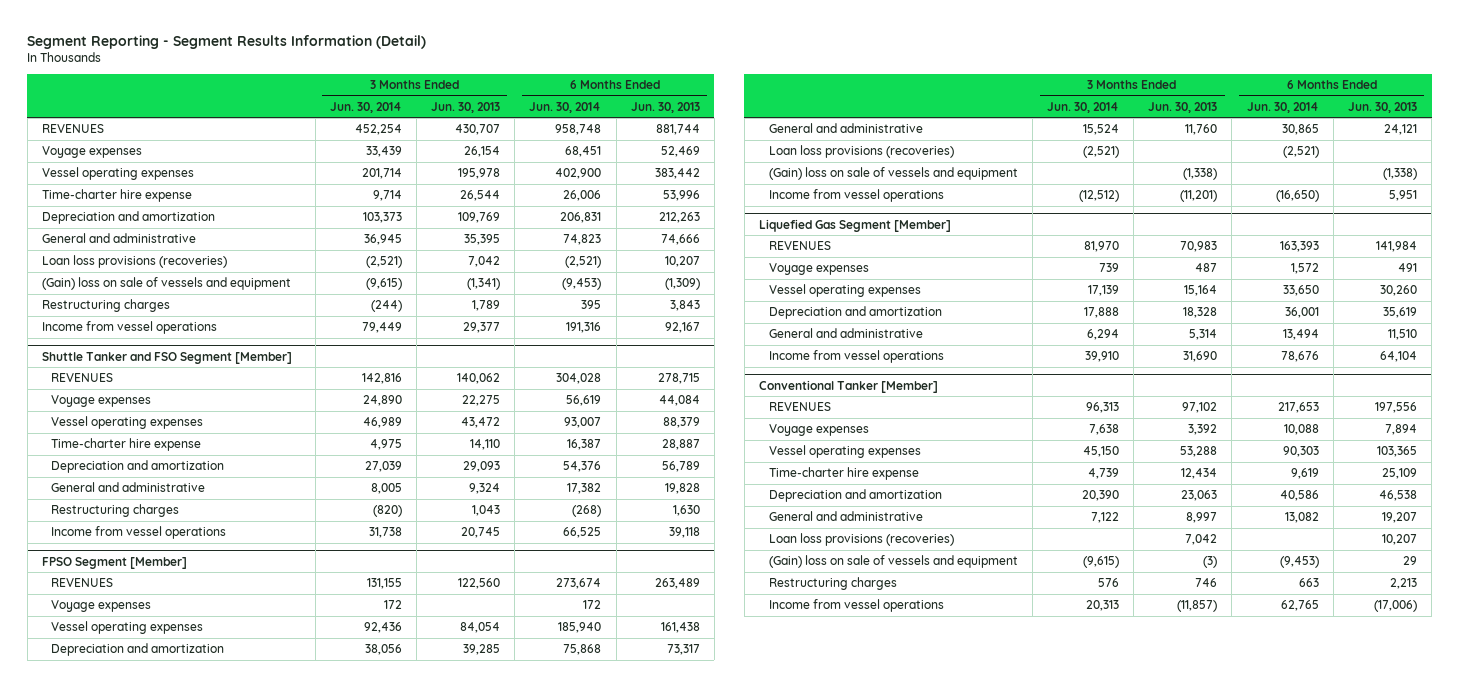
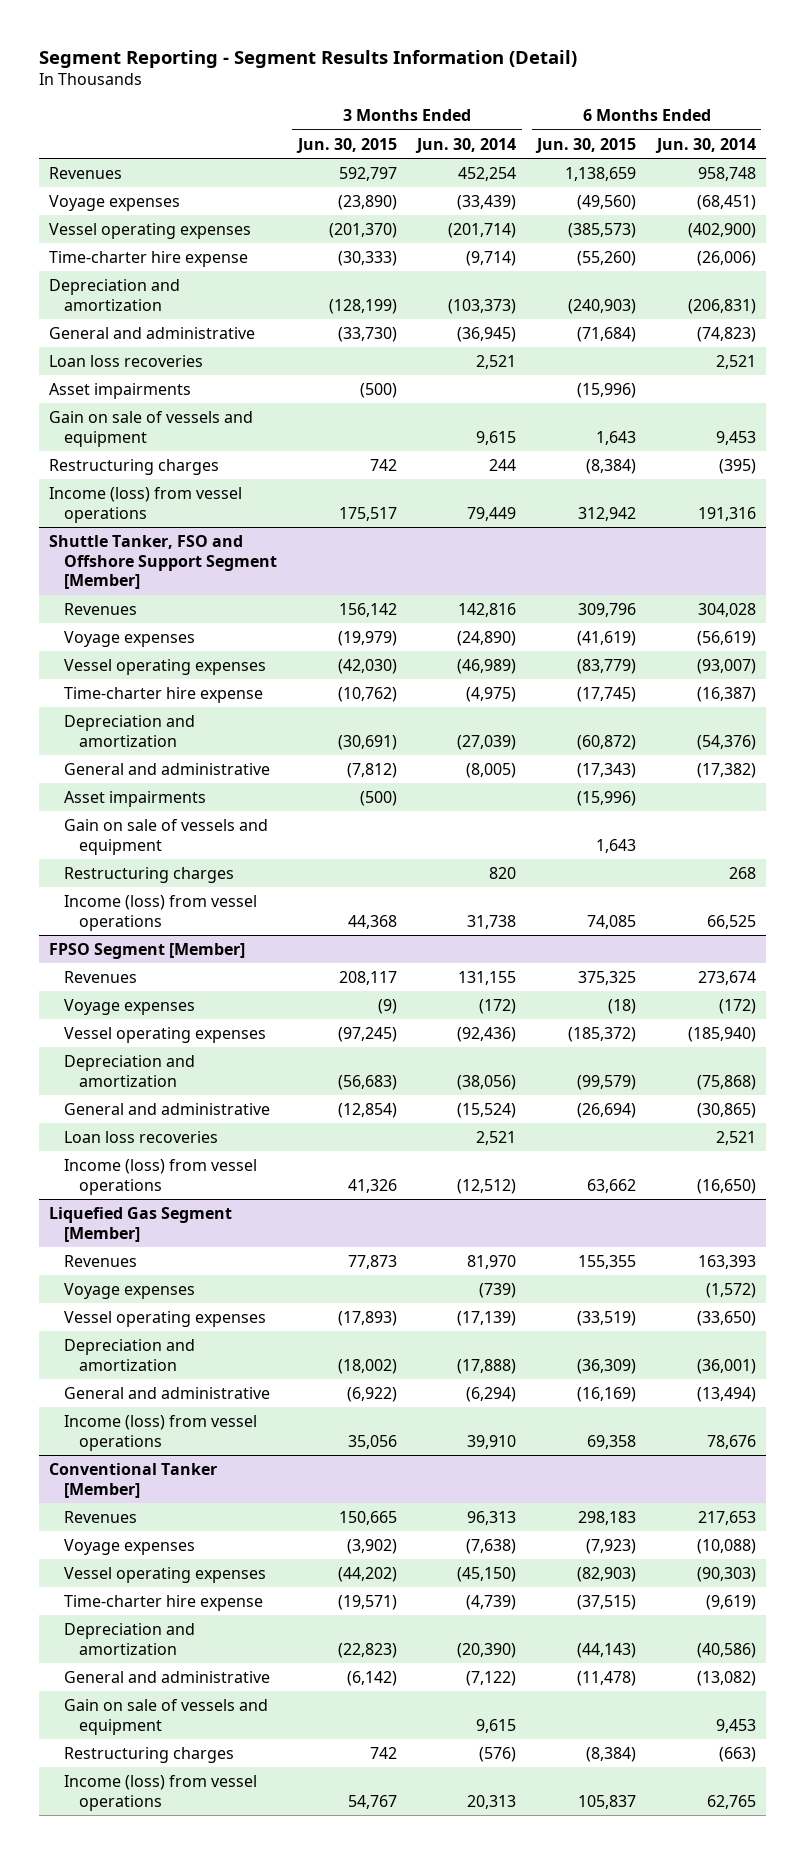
- | 3 Months Ended Jun. 30, 2014 | 3 Months Ended Jun. 30, 2013 | 6 Months Ended Jun. 30, 2014 | 6 Months Ended Jun. 30, 2013
+ | 3 Months Ended Jun. 30, 2015 | 3 Months Ended Jun. 30, 2014 | 6 Months Ended Jun. 30, 2015 | 6 Months Ended Jun. 30, 2014
- REVENUES | 452,254 | 430,707 | 958,748 | 881,744
- Voyage expenses | 33,439 | 26,154 | 68,451 | 52,469
- Vessel operating expenses | 201,714 | 195,978 | 402,900 | 383,442
- Time-charter hire expense | 9,714 | 26,544 | 26,006 | 53,996
- Depreciation and amortization | 103,373 | 109,769 | 206,831 | 212,263
- General and administrative | 36,945 | 35,395 | 74,823 | 74,666
- Loan loss provisions (recoveries) | (2,521) | 7,042 | (2,521) | 10,207
- (Gain) loss on sale of vessels and equipment | (9,615) | (1,341) | (9,453) | (1,309)
- Restructuring charges | (244) | 1,789 | 395 | 3,843
- Income from vessel operations | 79,449 | 29,377 | 191,316 | 92,167
- Shuttle Tanker and FSO Segment [Member]
- REVENUES | 142,816 | 140,062 | 304,028 | 278,715
- Voyage expenses | 24,890 | 22,275 | 56,619 | 44,084
- Vessel operating expenses | 46,989 | 43,472 | 93,007 | 88,379
- Time-charter hire expense | 4,975 | 14,110 | 16,387 | 28,887
- Depreciation and amortization | 27,039 | 29,093 | 54,376 | 56,789
- General and administrative | 8,005 | 9,324 | 17,382 | 19,828
- Restructuring charges | (820) | 1,043 | (268) | 1,630
- Income from vessel operations | 31,738 | 20,745 | 66,525 | 39,118
+ Revenues | 592,797 | 452,254 | 1,138,659 | 958,748
+ Voyage expenses | (23,890) | (33,439) | (49,560) | (68,451)
+ Vessel operating expenses | (201,370) | (201,714) | (385,573) | (402,900)
+ Time-charter hire expense | (30,333) | (9,714) | (55,260) | (26,006)
+ Depreciation and amortization | (128,199) | (103,373) | (240,903) | (206,831)
+ General and administrative | (33,730) | (36,945) | (71,684) | (74,823)
+ Loan loss recoveries | | 2,521 | | 2,521
+ Asset impairments | (500) | | (15,996) |
+ Gain on sale of vessels and equipment | | 9,615 | 1,643 | 9,453
+ Restructuring charges | 742 | 244 | (8,384) | (395)
+ Income (loss) from vessel operations | 175,517 | 79,449 | 312,942 | 191,316
+ Shuttle Tanker, FSO and Offshore Support Segment [Member]
+ Revenues | 156,142 | 142,816 | 309,796 | 304,028
+ Voyage expenses | (19,979) | (24,890) | (41,619) | (56,619)
+ Vessel operating expenses | (42,030) | (46,989) | (83,779) | (93,007)
+ Time-charter hire expense | (10,762) | (4,975) | (17,745) | (16,387)
+ Depreciation and amortization | (30,691) | (27,039) | (60,872) | (54,376)
+ General and administrative | (7,812) | (8,005) | (17,343) | (17,382)
+ Asset impairments | (500) | | (15,996) |
+ Gain on sale of vessels and equipment | | | 1,643 |
+ Restructuring charges | | 820 | | 268
+ Income (loss) from vessel operations | 44,368 | 31,738 | 74,085 | 66,525
@ FPSO Segment [Member]
- REVENUES | 131,155 | 122,560 | 273,674 | 263,489
- Voyage expenses | 172 | | 172 |
- Vessel operating expenses | 92,436 | 84,054 | 185,940 | 161,438
- Depreciation and amortization | 38,056 | 39,285 | 75,868 | 73,317
- General and administrative | 15,524 | 11,760 | 30,865 | 24,121
- Loan loss provisions (recoveries) | (2,521) | | (2,521) |
- (Gain) loss on sale of vessels and equipment | | (1,338) | | (1,338)
- Income from vessel operations | (12,512) | (11,201) | (16,650) | 5,951
+ Revenues | 208,117 | 131,155 | 375,325 | 273,674
+ Voyage expenses | (9) | (172) | (18) | (172)
+ Vessel operating expenses | (97,245) | (92,436) | (185,372) | (185,940)
+ Depreciation and amortization | (56,683) | (38,056) | (99,579) | (75,868)
+ General and administrative | (12,854) | (15,524) | (26,694) | (30,865)
+ Loan loss recoveries | | 2,521 | | 2,521
+ Income (loss) from vessel operations | 41,326 | (12,512) | 63,662 | (16,650)
@ Liquefied Gas Segment [Member]
- REVENUES | 81,970 | 70,983 | 163,393 | 141,984
- Voyage expenses | 739 | 487 | 1,572 | 491
- Vessel operating expenses | 17,139 | 15,164 | 33,650 | 30,260
- Depreciation and amortization | 17,888 | 18,328 | 36,001 | 35,619
- General and administrative | 6,294 | 5,314 | 13,494 | 11,510
- Income from vessel operations | 39,910 | 31,690 | 78,676 | 64,104
+ Revenues | 77,873 | 81,970 | 155,355 | 163,393
+ Voyage expenses | | (739) | | (1,572)
+ Vessel operating expenses | (17,893) | (17,139) | (33,519) | (33,650)
+ Depreciation and amortization | (18,002) | (17,888) | (36,309) | (36,001)
+ General and administrative | (6,922) | (6,294) | (16,169) | (13,494)
+ Income (loss) from vessel operations | 35,056 | 39,910 | 69,358 | 78,676
@ Conventional Tanker [Member]
- REVENUES | 96,313 | 97,102 | 217,653 | 197,556
- Voyage expenses | 7,638 | 3,392 | 10,088 | 7,894
- Vessel operating expenses | 45,150 | 53,288 | 90,303 | 103,365
- Time-charter hire expense | 4,739 | 12,434 | 9,619 | 25,109
- Depreciation and amortization | 20,390 | 23,063 | 40,586 | 46,538
- General and administrative | 7,122 | 8,997 | 13,082 | 19,207
- Loan loss provisions (recoveries) | | 7,042 | | 10,207
- (Gain) loss on sale of vessels and equipment | (9,615) | (3) | (9,453) | 29
- Restructuring charges | 576 | 746 | 663 | 2,213
- Income from vessel operations | 20,313 | (11,857) | 62,765 | (17,006)
+ Revenues | 150,665 | 96,313 | 298,183 | 217,653
+ Voyage expenses | (3,902) | (7,638) | (7,923) | (10,088)
+ Vessel operating expenses | (44,202) | (45,150) | (82,903) | (90,303)
+ Time-charter hire expense | (19,571) | (4,739) | (37,515) | (9,619)
+ Depreciation and amortization | (22,823) | (20,390) | (44,143) | (40,586)
+ General and administrative | (6,142) | (7,122) | (11,478) | (13,082)
+ Gain on sale of vessels and equipment | | 9,615 | | 9,453
+ Restructuring charges | 742 | (576) | (8,384) | (663)
+ Income (loss) from vessel operations | 54,767 | 20,313 | 105,837 | 62,765

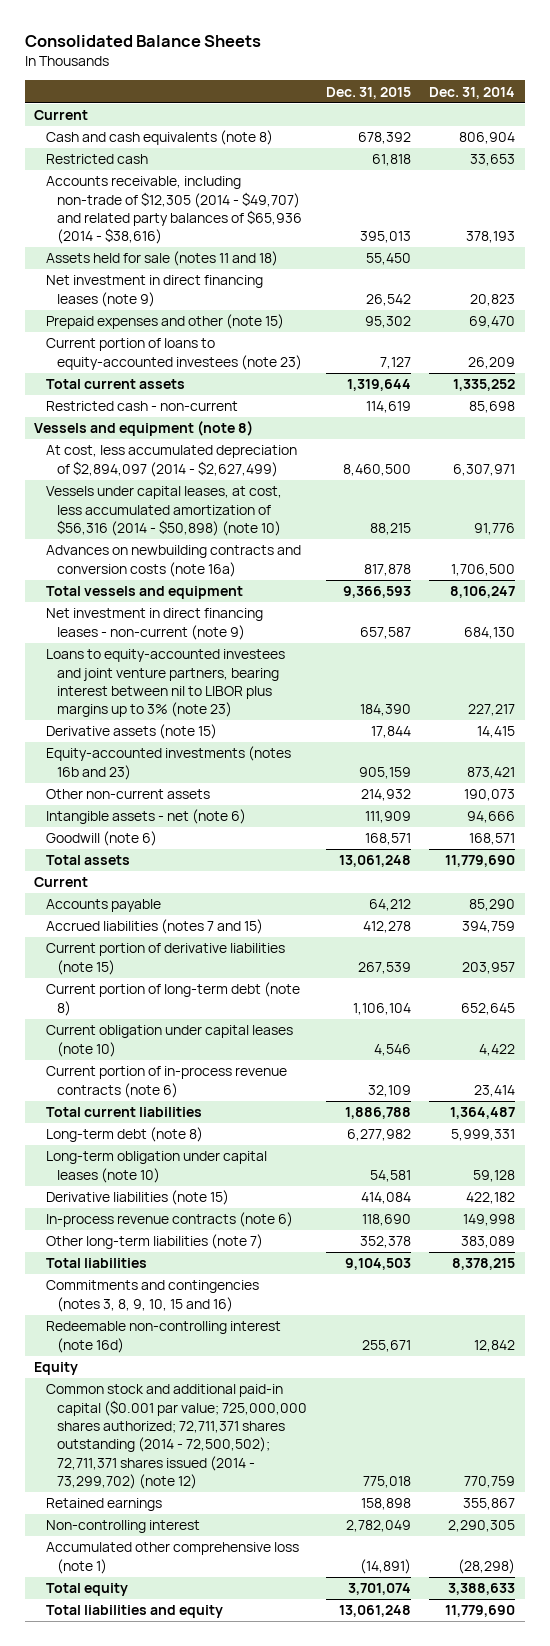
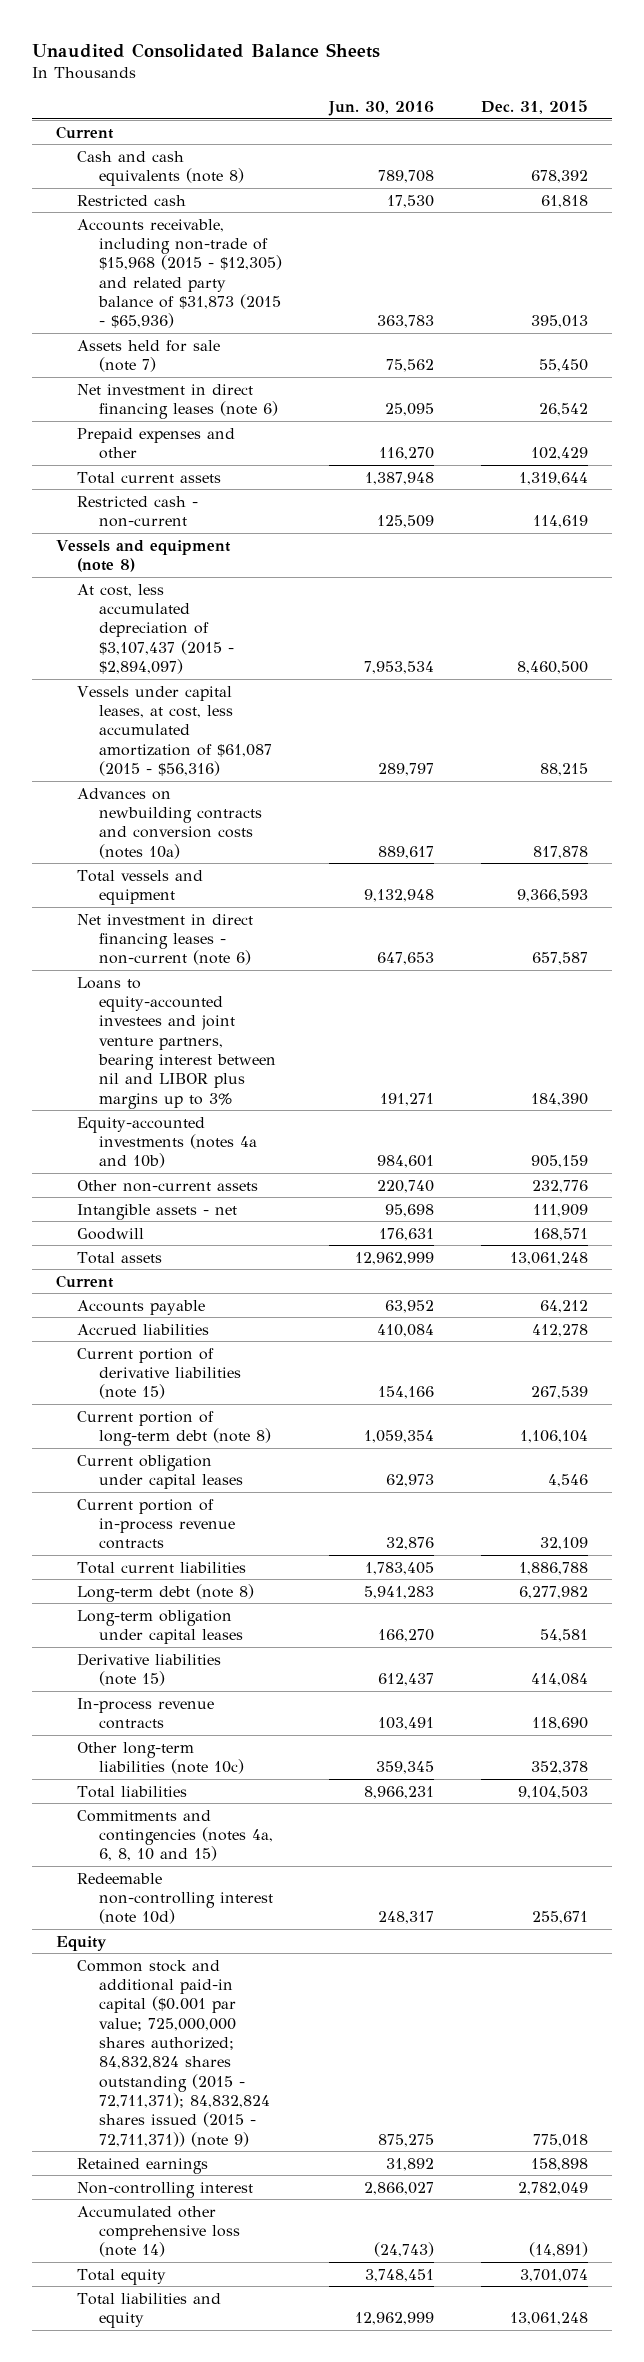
- Consolidated Balance Sheets
+ Unaudited Consolidated Balance Sheets
- | Dec. 31, 2015 | Dec. 31, 2014
+ | Jun. 30, 2016 | Dec. 31, 2015
- Accounts receivable, including non-trade of $12,305 (2014 - $49,707) and related party balances of $65,936 (2014 - $38,616) | 395,013 | 378,193
- Assets held for sale (notes 11 and 18) | 55,450 |
- Net investment in direct financing leases (note 9) | 26,542 | 20,823
- Prepaid expenses and other (note 15) | 95,302 | 69,470
- Current portion of loans to equity-accounted investees (note 23) | 7,127 | 26,209
+ Accounts receivable, including non-trade of $15,968 (2015 - $12,305) and related party balance of $31,873 (2015 - $65,936) | 363,783 | 395,013
+ Assets held for sale (note 7) | 75,562 | 55,450
+ Net investment in direct financing leases (note 6) | 25,095 | 26,542
+ Prepaid expenses and other | 116,270 | 102,429
- At cost, less accumulated depreciation of $2,894,097 (2014 - $2,627,499) | 8,460,500 | 6,307,971
- Vessels under capital leases, at cost, less accumulated amortization of $56,316 (2014 - $50,898) (note 10) | 88,215 | 91,776
- Advances on newbuilding contracts and conversion costs (note 16a) | 817,878 | 1,706,500
+ At cost, less accumulated depreciation of $3,107,437 (2015 - $2,894,097) | 7,953,534 | 8,460,500
+ Vessels under capital leases, at cost, less accumulated amortization of $61,087 (2015 - $56,316) | 289,797 | 88,215
+ Advances on newbuilding contracts and conversion costs (notes 10a) | 889,617 | 817,878
- Net investment in direct financing leases - non-current (note 9) | 657,587 | 684,130
- Loans to equity-accounted investees and joint venture partners, bearing interest between nil to LIBOR plus margins up to 3% (note 23) | 184,390 | 227,217
- Derivative assets (note 15) | 17,844 | 14,415
- Equity-accounted investments (notes 16b and 23) | 905,159 | 873,421
- Other non-current assets | 214,932 | 190,073
- Intangible assets - net (note 6) | 111,909 | 94,666
- Goodwill (note 6) | 168,571 | 168,571
+ Net investment in direct financing leases - non-current (note 6) | 647,653 | 657,587
+ Loans to equity-accounted investees and joint venture partners, bearing interest between nil and LIBOR plus margins up to 3% | 191,271 | 184,390
+ Equity-accounted investments (notes 4a and 10b) | 984,601 | 905,159
+ Other non-current assets | 220,740 | 232,776
+ Intangible assets - net | 95,698 | 111,909
+ Goodwill | 176,631 | 168,571
- Accrued liabilities (notes 7 and 15) | 412,278 | 394,759
+ Accrued liabilities | 410,084 | 412,278
- Current obligation under capital leases (note 10) | 4,546 | 4,422
- Current portion of in-process revenue contracts (note 6) | 32,109 | 23,414
+ Current obligation under capital leases | 62,973 | 4,546
+ Current portion of in-process revenue contracts | 32,876 | 32,109
- Long-term obligation under capital leases (note 10) | 54,581 | 59,128
+ Long-term obligation under capital leases | 166,270 | 54,581
- In-process revenue contracts (note 6) | 118,690 | 149,998
- Other long-term liabilities (note 7) | 352,378 | 383,089
+ In-process revenue contracts | 103,491 | 118,690
+ Other long-term liabilities (note 10c) | 359,345 | 352,378
- Commitments and contingencies (notes 3, 8, 9, 10, 15 and 16)
- Redeemable non-controlling interest (note 16d) | 255,671 | 12,842
+ Commitments and contingencies (notes 4a, 6, 8, 10 and 15)
+ Redeemable non-controlling interest (note 10d) | 248,317 | 255,671
- Common stock and additional paid-in capital ($0.001 par value; 725,000,000 shares authorized; 72,711,371 shares outstanding (2014 - 72,500,502); 72,711,371 shares issued (2014 - 73,299,702) (note 12) | 775,018 | 770,759
+ Common stock and additional paid-in capital ($0.001 par value; 725,000,000 shares authorized; 84,832,824 shares outstanding (2015 - 72,711,371); 84,832,824 shares issued (2015 - 72,711,371)) (note 9) | 875,275 | 775,018
- Accumulated other comprehensive loss (note 1) | (14,891) | (28,298)
+ Accumulated other comprehensive loss (note 14) | (24,743) | (14,891)

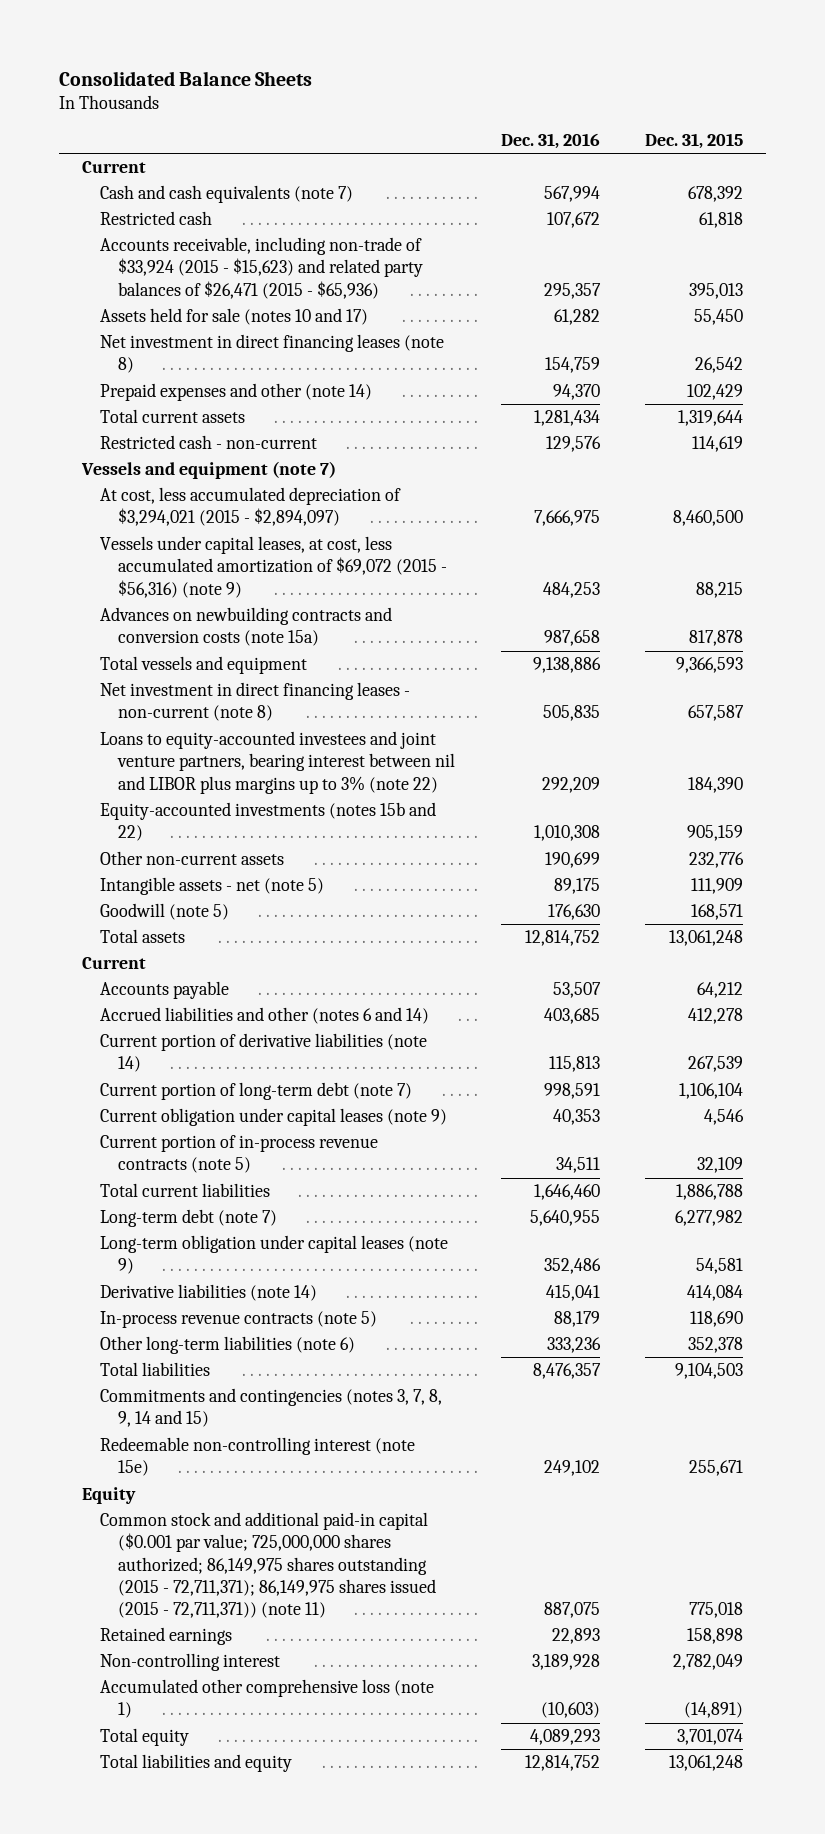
- Unaudited Consolidated Balance Sheets
+ Consolidated Balance Sheets
- | Jun. 30, 2016 | Dec. 31, 2015
+ | Dec. 31, 2016 | Dec. 31, 2015
- Cash and cash equivalents (note 8) | 789,708 | 678,392
+ Cash and cash equivalents (note 7) | 567,994 | 678,392
- Accounts receivable, including non-trade of $15,968 (2015 - $12,305) and related party balance of $31,873 (2015 - $65,936) | 363,783 | 395,013
- Assets held for sale (note 7) | 75,562 | 55,450
- Net investment in direct financing leases (note 6) | 25,095 | 26,542
- Prepaid expenses and other | 116,270 | 102,429
+ Accounts receivable, including non-trade of $33,924 (2015 - $15,623) and related party balances of $26,471 (2015 - $65,936) | 295,357 | 395,013
+ Assets held for sale (notes 10 and 17) | 61,282 | 55,450
+ Net investment in direct financing leases (note 8) | 154,759 | 26,542
+ Prepaid expenses and other (note 14) | 94,370 | 102,429
- Vessels and equipment (note 8)
- At cost, less accumulated depreciation of $3,107,437 (2015 - $2,894,097) | 7,953,534 | 8,460,500
- Vessels under capital leases, at cost, less accumulated amortization of $61,087 (2015 - $56,316) | 289,797 | 88,215
- Advances on newbuilding contracts and conversion costs (notes 10a) | 889,617 | 817,878
+ Vessels and equipment (note 7)
+ At cost, less accumulated depreciation of $3,294,021 (2015 - $2,894,097) | 7,666,975 | 8,460,500
+ Vessels under capital leases, at cost, less accumulated amortization of $69,072 (2015 - $56,316) (note 9) | 484,253 | 88,215
+ Advances on newbuilding contracts and conversion costs (note 15a) | 987,658 | 817,878
- Net investment in direct financing leases - non-current (note 6) | 647,653 | 657,587
- Loans to equity-accounted investees and joint venture partners, bearing interest between nil and LIBOR plus margins up to 3% | 191,271 | 184,390
- Equity-accounted investments (notes 4a and 10b) | 984,601 | 905,159
+ Net investment in direct financing leases - non-current (note 8) | 505,835 | 657,587
+ Loans to equity-accounted investees and joint venture partners, bearing interest between nil and LIBOR plus margins up to 3% (note 22) | 292,209 | 184,390
+ Equity-accounted investments (notes 15b and 22) | 1,010,308 | 905,159
- Intangible assets - net | 95,698 | 111,909
- Goodwill | 176,631 | 168,571
+ Intangible assets - net (note 5) | 89,175 | 111,909
+ Goodwill (note 5) | 176,630 | 168,571
- Accrued liabilities | 410,084 | 412,278
- Current portion of derivative liabilities (note 15) | 154,166 | 267,539
- Current portion of long-term debt (note 8) | 1,059,354 | 1,106,104
- Current obligation under capital leases | 62,973 | 4,546
- Current portion of in-process revenue contracts | 32,876 | 32,109
+ Accrued liabilities and other (notes 6 and 14) | 403,685 | 412,278
+ Current portion of derivative liabilities (note 14) | 115,813 | 267,539
+ Current portion of long-term debt (note 7) | 998,591 | 1,106,104
+ Current obligation under capital leases (note 9) | 40,353 | 4,546
+ Current portion of in-process revenue contracts (note 5) | 34,511 | 32,109
- Long-term debt (note 8) | 5,941,283 | 6,277,982
- Long-term obligation under capital leases | 166,270 | 54,581
- Derivative liabilities (note 15) | 612,437 | 414,084
- In-process revenue contracts | 103,491 | 118,690
- Other long-term liabilities (note 10c) | 359,345 | 352,378
+ Long-term debt (note 7) | 5,640,955 | 6,277,982
+ Long-term obligation under capital leases (note 9) | 352,486 | 54,581
+ Derivative liabilities (note 14) | 415,041 | 414,084
+ In-process revenue contracts (note 5) | 88,179 | 118,690
+ Other long-term liabilities (note 6) | 333,236 | 352,378
- Commitments and contingencies (notes 4a, 6, 8, 10 and 15)
- Redeemable non-controlling interest (note 10d) | 248,317 | 255,671
+ Commitments and contingencies (notes 3, 7, 8, 9, 14 and 15)
+ Redeemable non-controlling interest (note 15e) | 249,102 | 255,671
- Common stock and additional paid-in capital ($0.001 par value; 725,000,000 shares authorized; 84,832,824 shares outstanding (2015 - 72,711,371); 84,832,824 shares issued (2015 - 72,711,371)) (note 9) | 875,275 | 775,018
+ Common stock and additional paid-in capital ($0.001 par value; 725,000,000 shares authorized; 86,149,975 shares outstanding (2015 - 72,711,371); 86,149,975 shares issued (2015 - 72,711,371)) (note 11) | 887,075 | 775,018
- Accumulated other comprehensive loss (note 14) | (24,743) | (14,891)
+ Accumulated other comprehensive loss (note 1) | (10,603) | (14,891)

